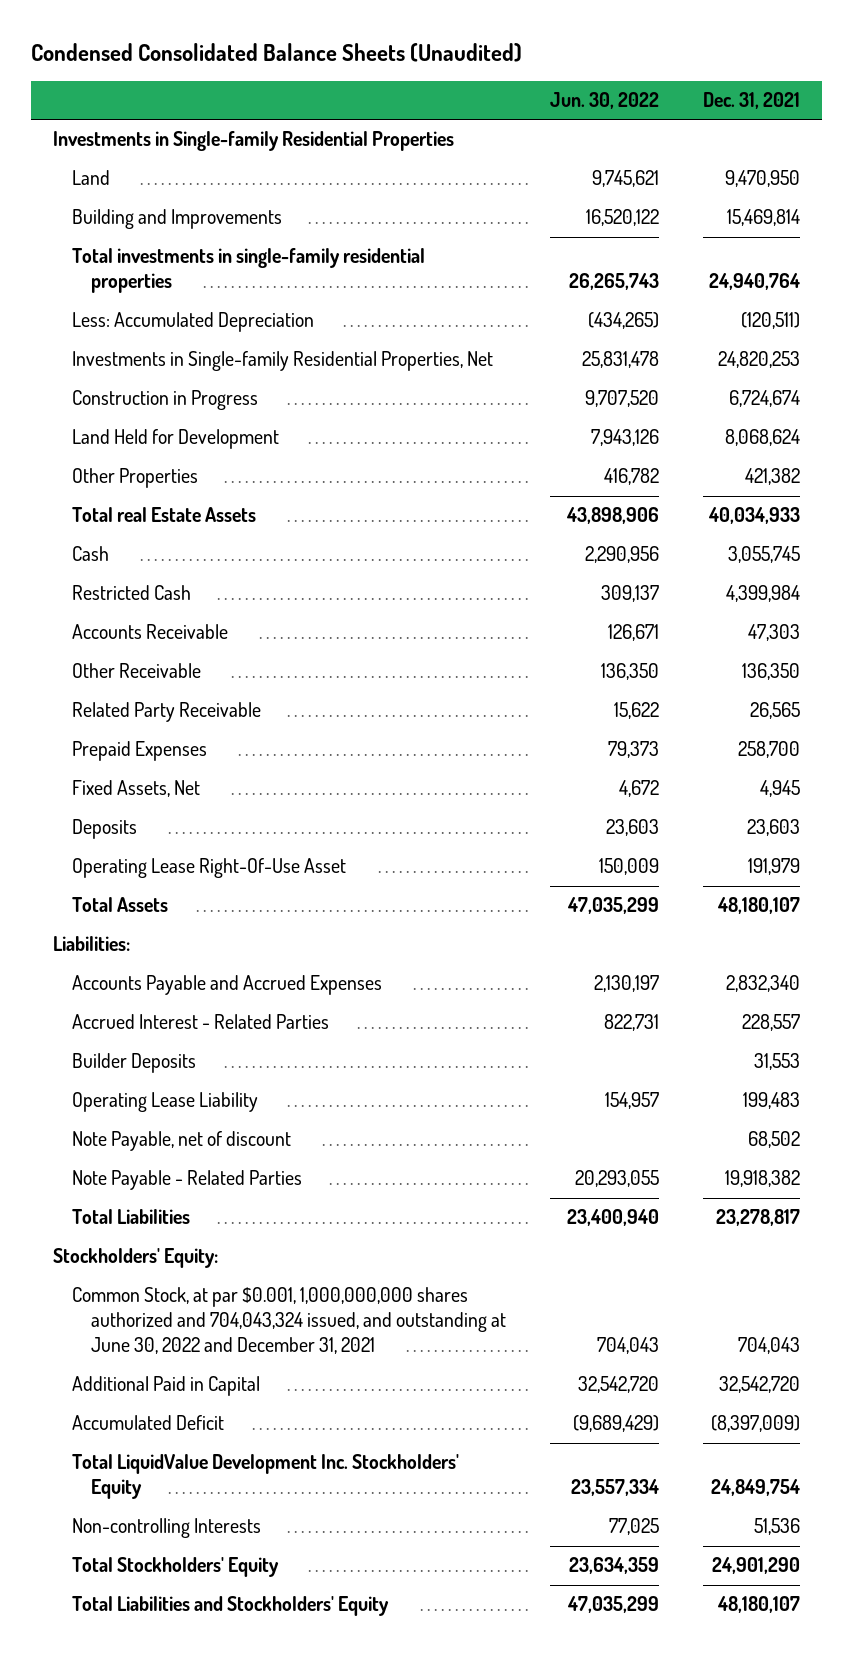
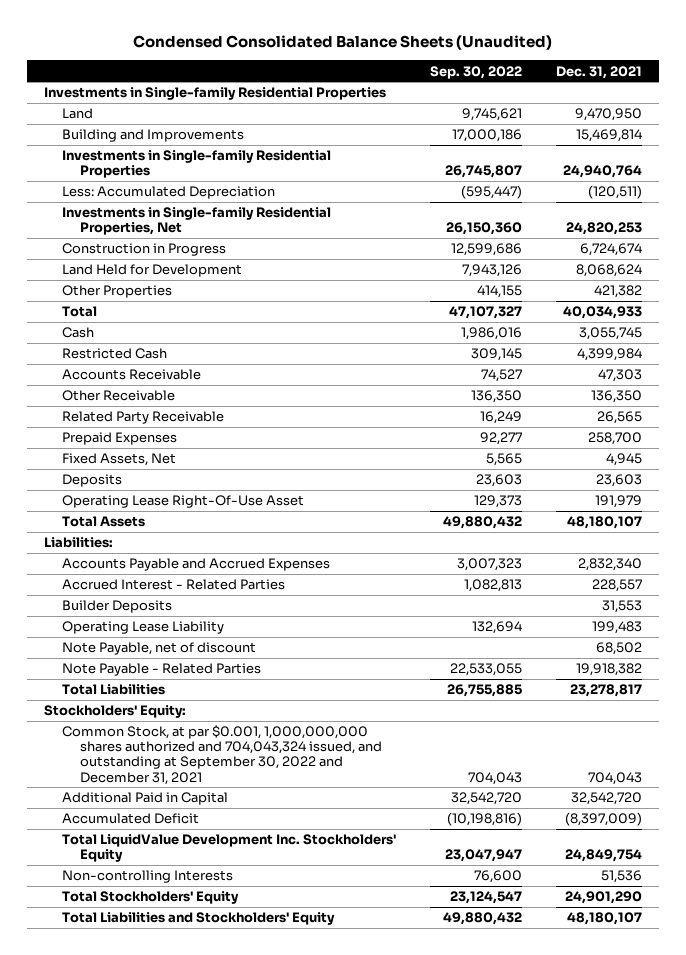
- | Jun. 30, 2022 | Dec. 31, 2021
+ | Sep. 30, 2022 | Dec. 31, 2021
- Total investments in single-family residential properties | 26,265,743 | 24,940,764
+ Investments in Single-family Residential Properties | 26,745,807 | 24,940,764
- Total real Estate Assets | 43,898,906 | 40,034,933
+ Total | 47,107,327 | 40,034,933
- Common Stock, at par $0.001, 1,000,000,000 shares authorized and 704,043,324 issued, and outstanding at June 30, 2022 and December 31, 2021 | 704,043 | 704,043
+ Common Stock, at par $0.001, 1,000,000,000 shares authorized and 704,043,324 issued, and outstanding at September 30, 2022 and December 31, 2021 | 704,043 | 704,043

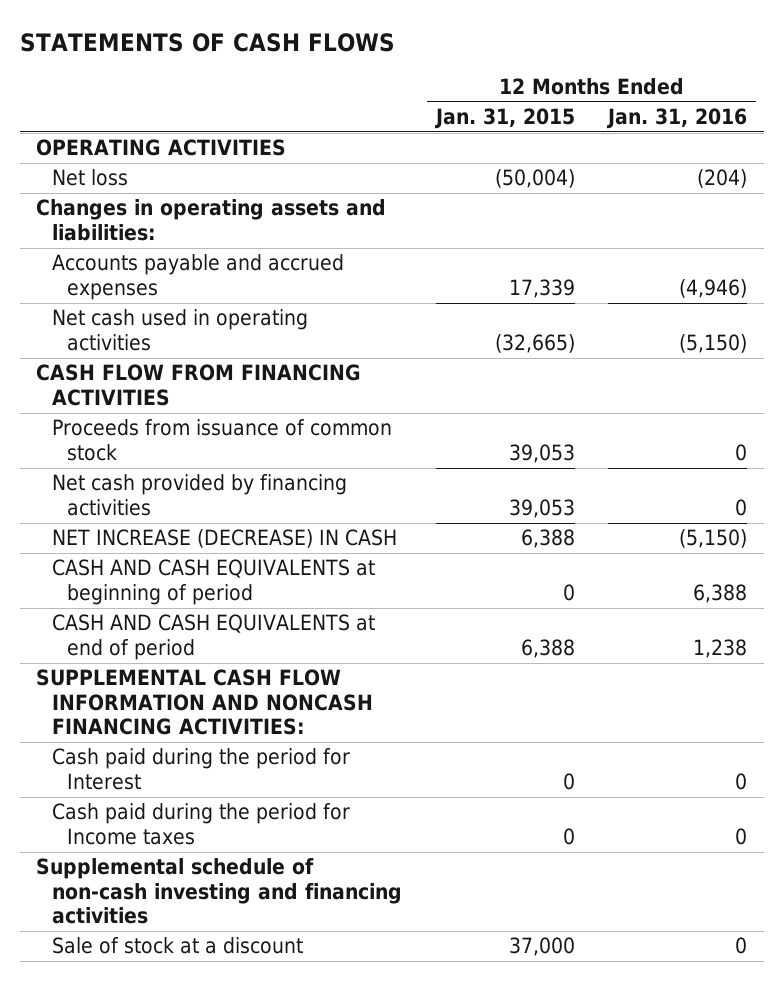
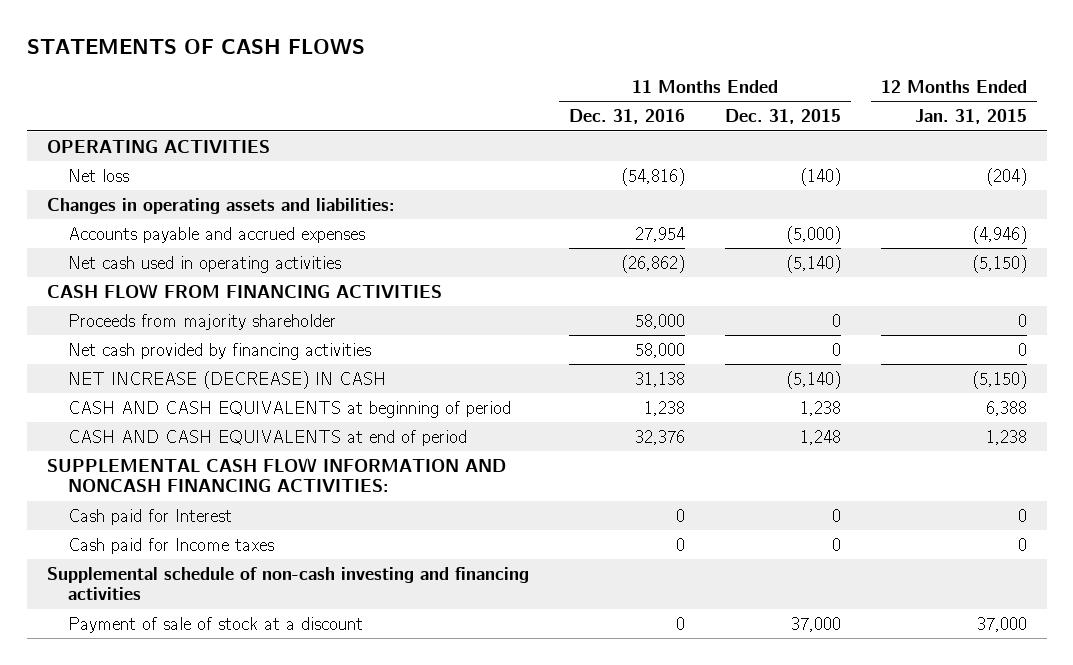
- | 12 Months Ended Jan. 31, 2015 | 12 Months Ended Jan. 31, 2016
+ | 11 Months Ended Dec. 31, 2016 | 11 Months Ended Dec. 31, 2015 | 12 Months Ended Jan. 31, 2015
- Net loss | (50,004) | (204)
+ Net loss | (54,816) | (140) | (204)
- Accounts payable and accrued expenses | 17,339 | (4,946)
- Net cash used in operating activities | (32,665) | (5,150)
+ Accounts payable and accrued expenses | 27,954 | (5,000) | (4,946)
+ Net cash used in operating activities | (26,862) | (5,140) | (5,150)
- Proceeds from issuance of common stock | 39,053 | 0
- Net cash provided by financing activities | 39,053 | 0
- NET INCREASE (DECREASE) IN CASH | 6,388 | (5,150)
- CASH AND CASH EQUIVALENTS at beginning of period | 0 | 6,388
- CASH AND CASH EQUIVALENTS at end of period | 6,388 | 1,238
+ Proceeds from majority shareholder | 58,000 | 0 | 0
+ Net cash provided by financing activities | 58,000 | 0 | 0
+ NET INCREASE (DECREASE) IN CASH | 31,138 | (5,140) | (5,150)
+ CASH AND CASH EQUIVALENTS at beginning of period | 1,238 | 1,238 | 6,388
+ CASH AND CASH EQUIVALENTS at end of period | 32,376 | 1,248 | 1,238
- Cash paid during the period for Interest | 0 | 0
- Cash paid during the period for Income taxes | 0 | 0
+ Cash paid for Interest | 0 | 0 | 0
+ Cash paid for Income taxes | 0 | 0 | 0
- Sale of stock at a discount | 37,000 | 0
+ Payment of sale of stock at a discount | 0 | 37,000 | 37,000

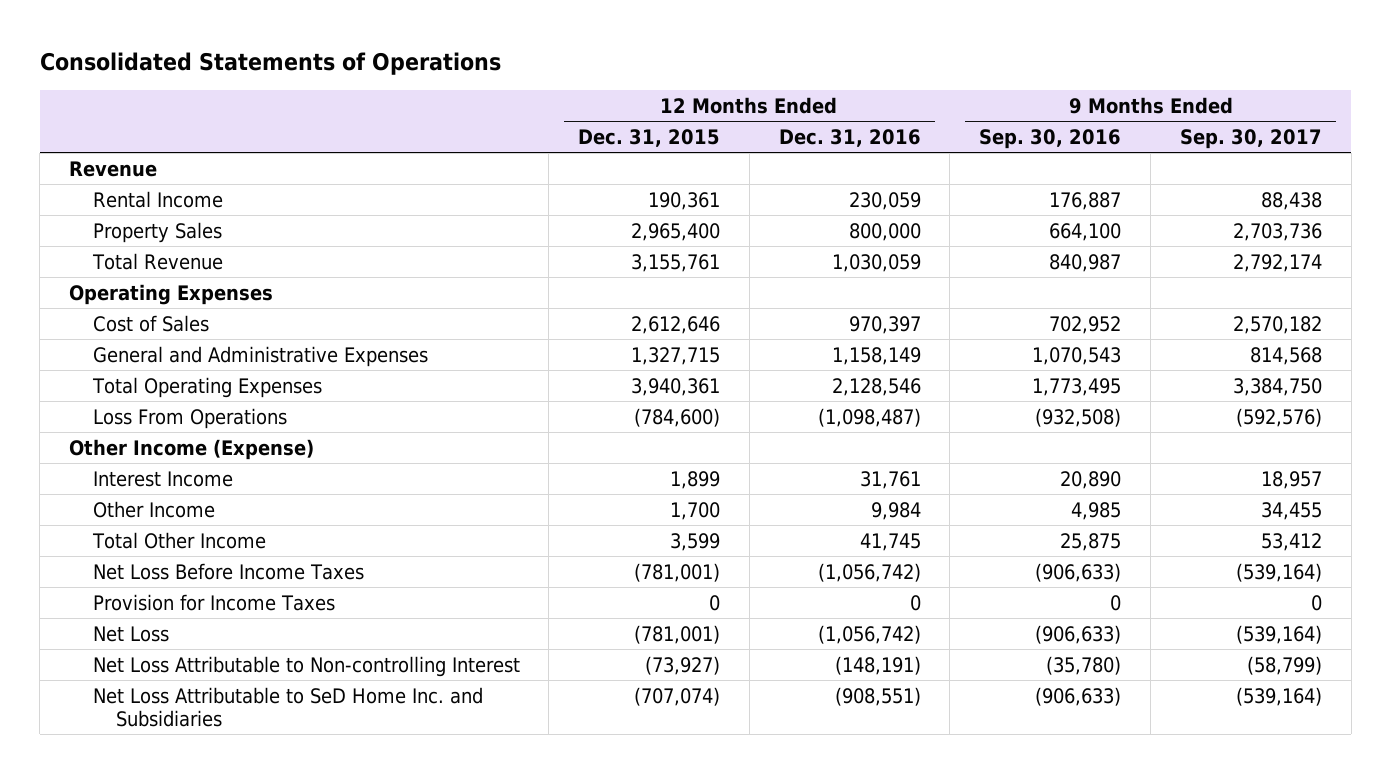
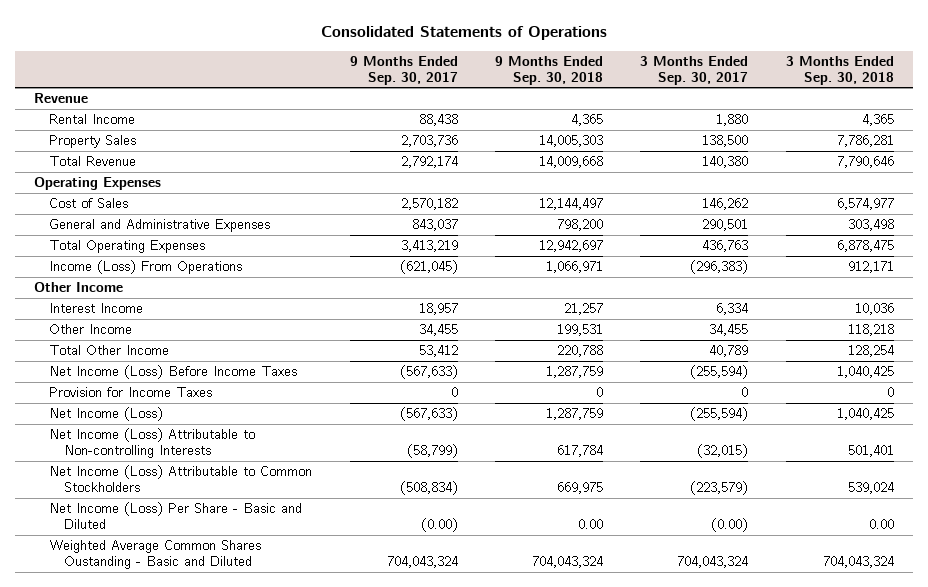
- | 12 Months Ended Dec. 31, 2015 | 12 Months Ended Dec. 31, 2016 | 9 Months Ended Sep. 30, 2016 | 9 Months Ended Sep. 30, 2017
+ | 9 Months Ended Sep. 30, 2017 | 9 Months Ended Sep. 30, 2018 | 3 Months Ended Sep. 30, 2017 | 3 Months Ended Sep. 30, 2018
- General and Administrative Expenses | 1,327,715 | 1,158,149 | 1,070,543 | 814,568
- Total Operating Expenses | 3,940,361 | 2,128,546 | 1,773,495 | 3,384,750
- Loss From Operations | (784,600) | (1,098,487) | (932,508) | (592,576)
- Other Income (Expense)
+ General and Administrative Expenses | 843,037 | 798,200 | 290,501 | 303,498
+ Total Operating Expenses | 3,413,219 | 12,942,697 | 436,763 | 6,878,475
+ Income (Loss) From Operations | (621,045) | 1,066,971 | (296,383) | 912,171
+ Other Income
- Net Loss Before Income Taxes | (781,001) | (1,056,742) | (906,633) | (539,164)
+ Net Income (Loss) Before Income Taxes | (567,633) | 1,287,759 | (255,594) | 1,040,425
- Net Loss | (781,001) | (1,056,742) | (906,633) | (539,164)
- Net Loss Attributable to Non-controlling Interest | (73,927) | (148,191) | (35,780) | (58,799)
- Net Loss Attributable to SeD Home Inc. and Subsidiaries | (707,074) | (908,551) | (906,633) | (539,164)
+ Net Income (Loss) | (567,633) | 1,287,759 | (255,594) | 1,040,425
+ Net Income (Loss) Attributable to Non-controlling Interests | (58,799) | 617,784 | (32,015) | 501,401
+ Net Income (Loss) Attributable to Common Stockholders | (508,834) | 669,975 | (223,579) | 539,024
+ Net Income (Loss) Per Share - Basic and Diluted | (0.00) | 0.00 | (0.00) | 0.00
+ Weighted Average Common Shares Oustanding - Basic and Diluted | 704,043,324 | 704,043,324 | 704,043,324 | 704,043,324

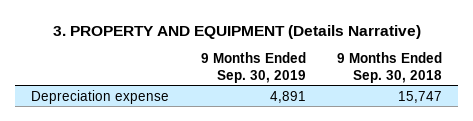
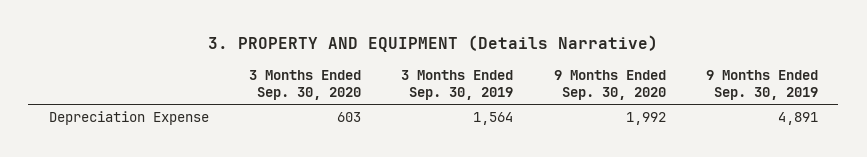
- | 9 Months Ended Sep. 30, 2019 | 9 Months Ended Sep. 30, 2018
+ | 3 Months Ended Sep. 30, 2020 | 3 Months Ended Sep. 30, 2019 | 9 Months Ended Sep. 30, 2020 | 9 Months Ended Sep. 30, 2019
- Depreciation expense | 4,891 | 15,747
+ Depreciation Expense | 603 | 1,564 | 1,992 | 4,891

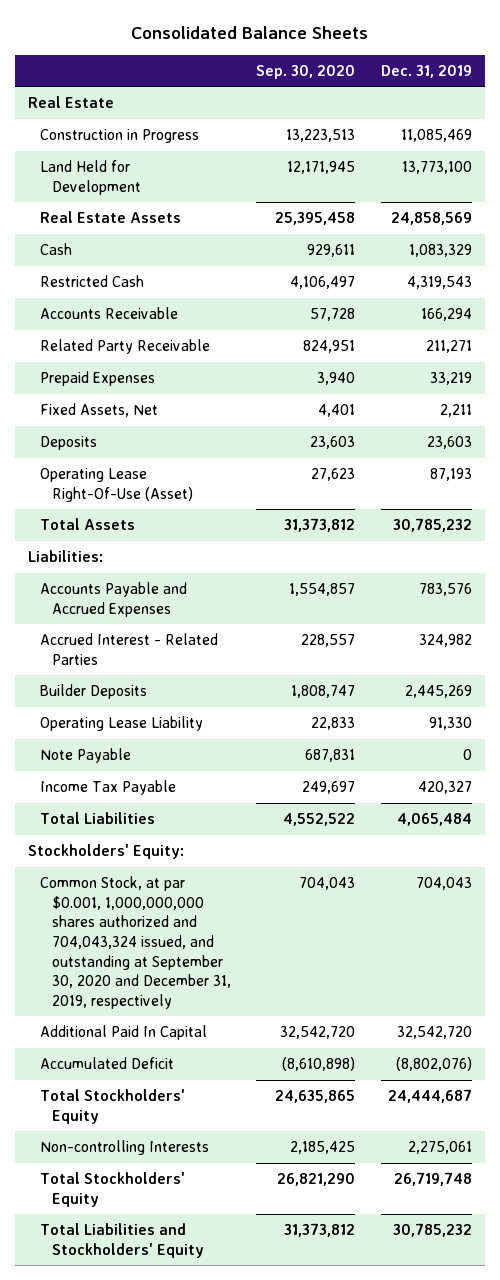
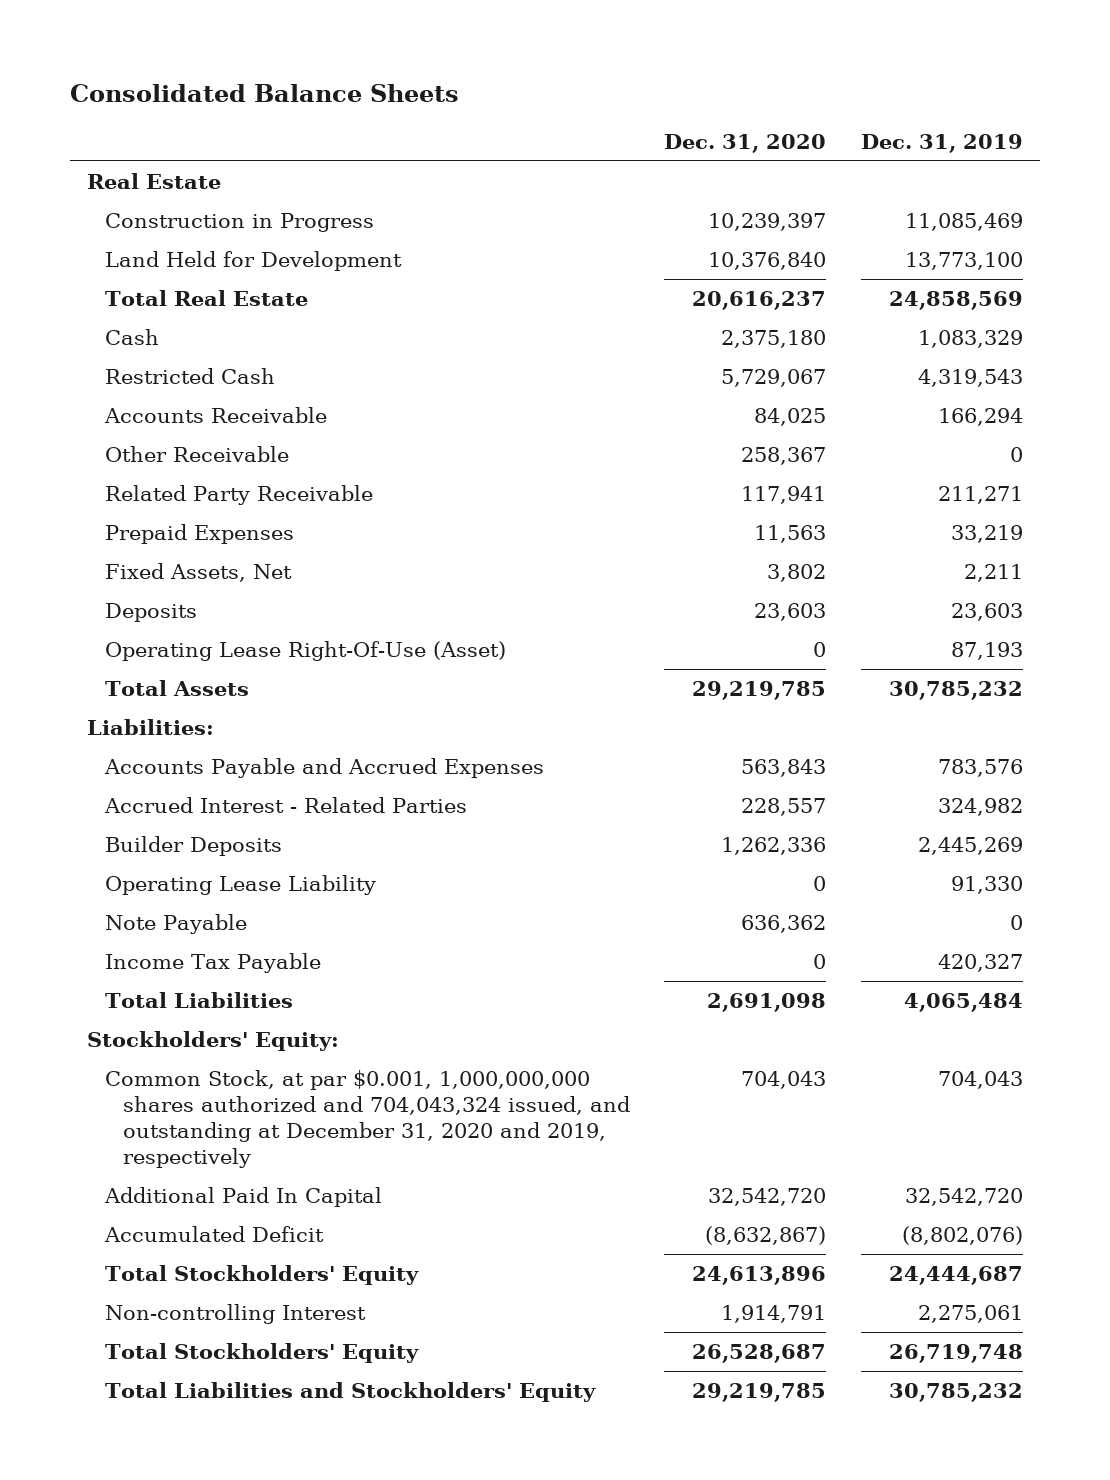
- | Sep. 30, 2020 | Dec. 31, 2019
+ | Dec. 31, 2020 | Dec. 31, 2019
- Real Estate Assets | 25,395,458 | 24,858,569
+ Total Real Estate | 20,616,237 | 24,858,569
+ Other Receivable | 258,367 | 0
- Common Stock, at par $0.001, 1,000,000,000 shares authorized and 704,043,324 issued, and outstanding at September 30, 2020 and December 31, 2019, respectively | 704,043 | 704,043
+ Common Stock, at par $0.001, 1,000,000,000 shares authorized and 704,043,324 issued, and outstanding at December 31, 2020 and 2019, respectively | 704,043 | 704,043
- Non-controlling Interests | 2,185,425 | 2,275,061
+ Non-controlling Interest | 1,914,791 | 2,275,061

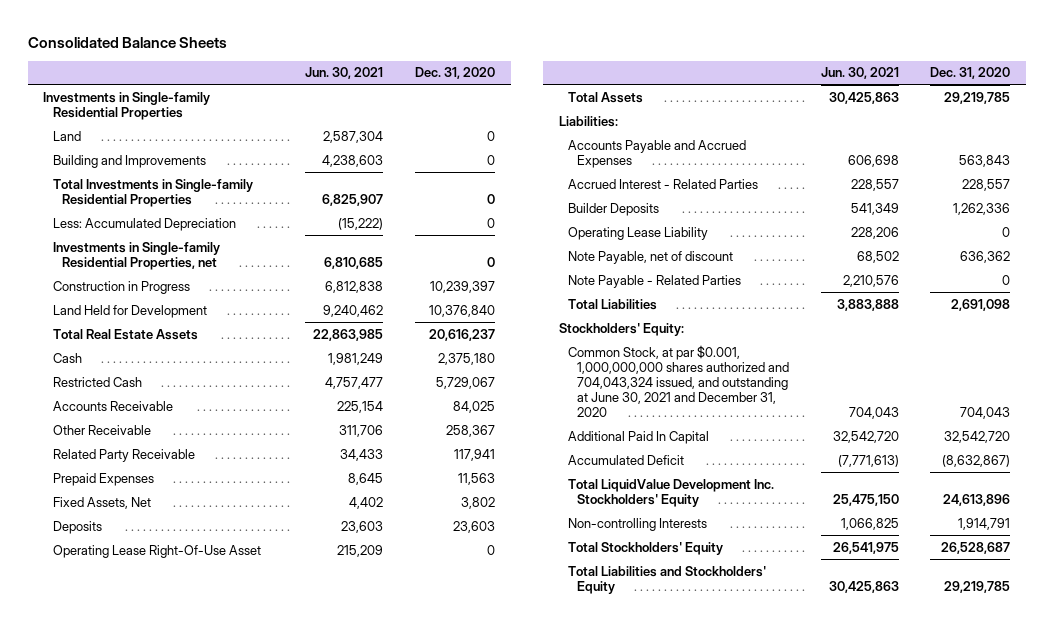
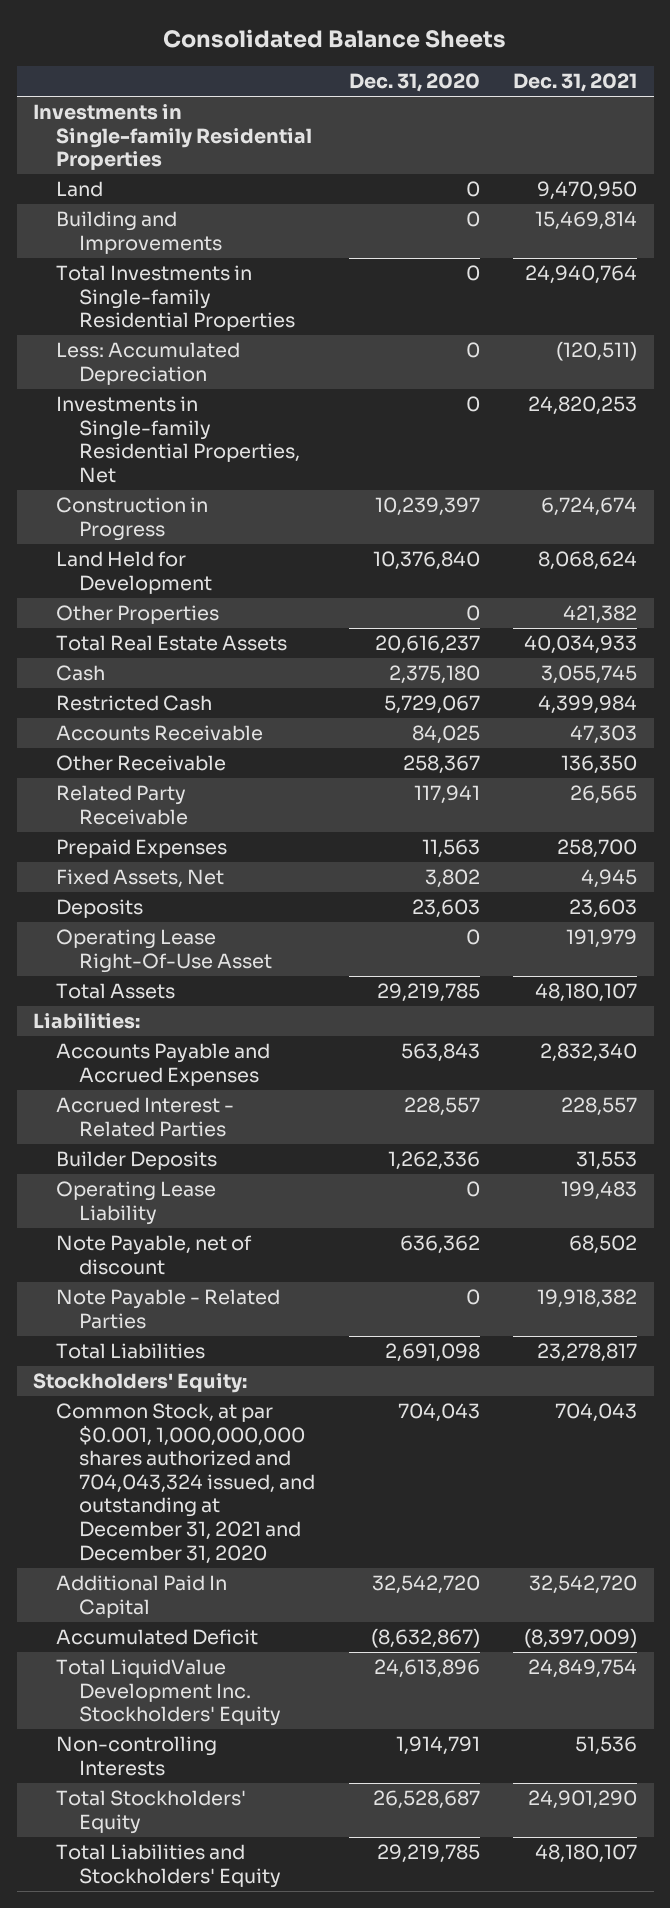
- | Jun. 30, 2021 | Dec. 31, 2020
+ | Dec. 31, 2020 | Dec. 31, 2021
- Investments in Single-family Residential Properties, net | 6,810,685 | 0
+ Investments in Single-family Residential Properties, Net | 0 | 24,820,253
+ Other Properties | 0 | 421,382
- Common Stock, at par $0.001, 1,000,000,000 shares authorized and 704,043,324 issued, and outstanding at June 30, 2021 and December 31, 2020 | 704,043 | 704,043
+ Common Stock, at par $0.001, 1,000,000,000 shares authorized and 704,043,324 issued, and outstanding at December 31, 2021 and December 31, 2020 | 704,043 | 704,043

